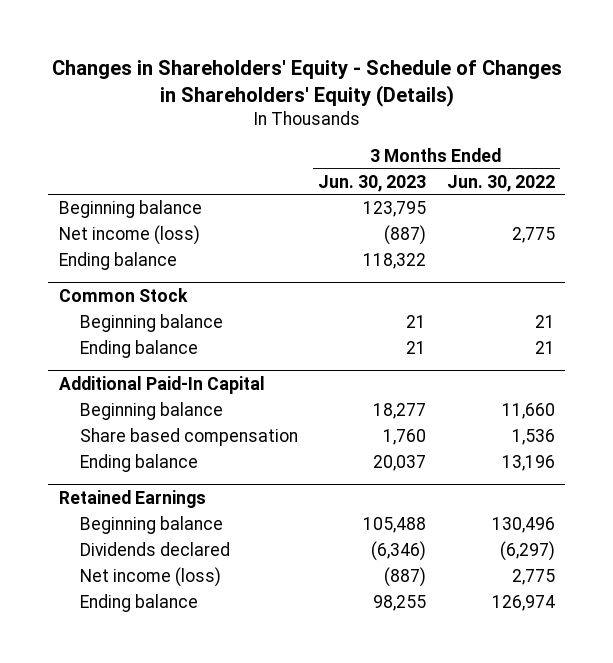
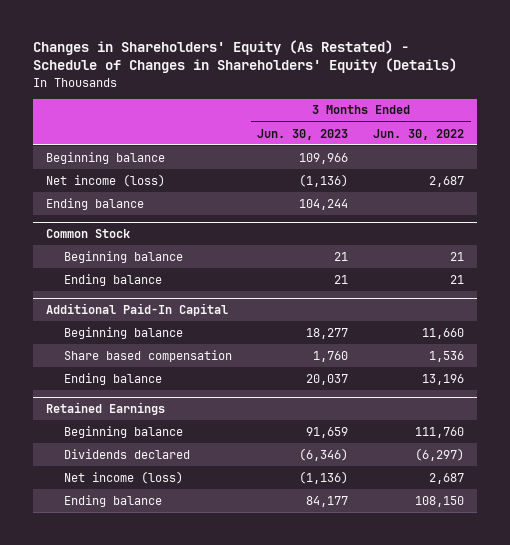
- Changes in Shareholders' Equity - Schedule of Changes in Shareholders' Equity (Details)
+ Changes in Shareholders' Equity (As Restated) - Schedule of Changes in Shareholders' Equity (Details)
- Beginning balance | 123,795 |
- Net income (loss) | (887) | 2,775
- Ending balance | 118,322 |
+ Beginning balance | 109,966 |
+ Net income (loss) | (1,136) | 2,687
+ Ending balance | 104,244 |
@ Retained Earnings
- Beginning balance | 105,488 | 130,496
+ Beginning balance | 91,659 | 111,760
- Net income (loss) | (887) | 2,775
- Ending balance | 98,255 | 126,974
+ Net income (loss) | (1,136) | 2,687
+ Ending balance | 84,177 | 108,150

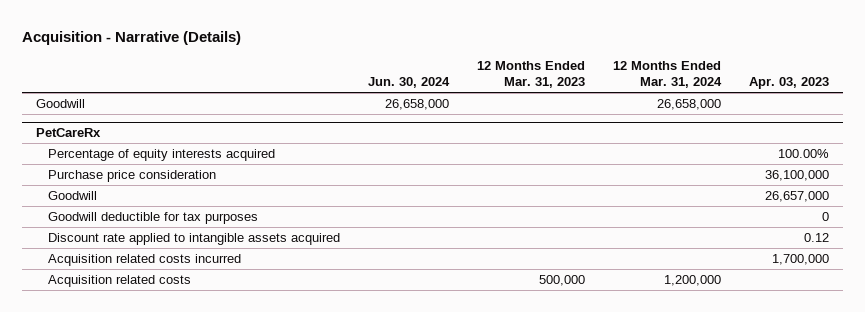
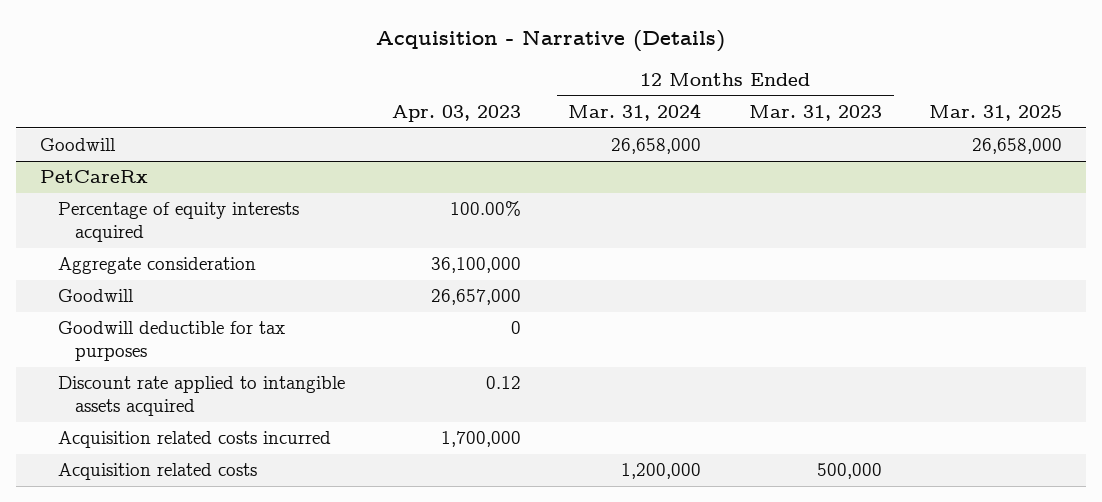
- | Jun. 30, 2024 | 12 Months Ended Mar. 31, 2023 | 12 Months Ended Mar. 31, 2024 | Apr. 03, 2023
+ | Apr. 03, 2023 | 12 Months Ended Mar. 31, 2024 | 12 Months Ended Mar. 31, 2023 | Mar. 31, 2025
@ PetCareRx
- Purchase price consideration | | | | 36,100,000
+ Aggregate consideration | 36,100,000 | | |

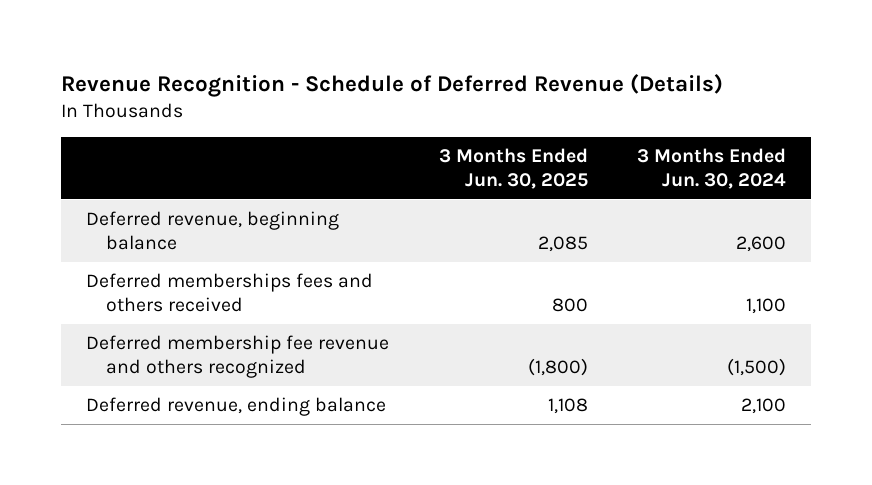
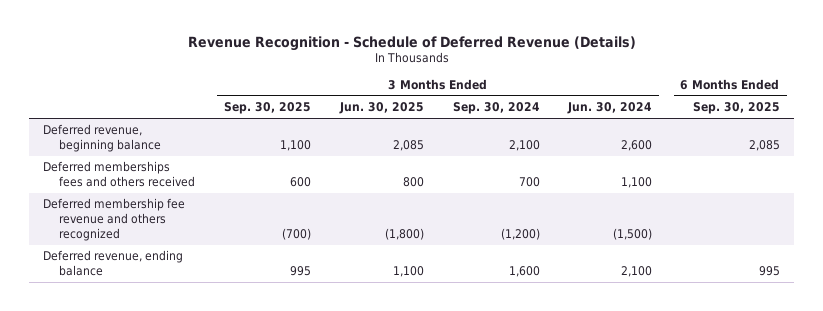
- | 3 Months Ended Jun. 30, 2025 | 3 Months Ended Jun. 30, 2024
+ | 3 Months Ended Sep. 30, 2025 | 3 Months Ended Jun. 30, 2025 | 3 Months Ended Sep. 30, 2024 | 3 Months Ended Jun. 30, 2024 | 6 Months Ended Sep. 30, 2025
- Deferred revenue, ending balance | 1,108 | 2,100
+ Deferred revenue, ending balance | 995 | 1,100 | 1,600 | 2,100 | 995

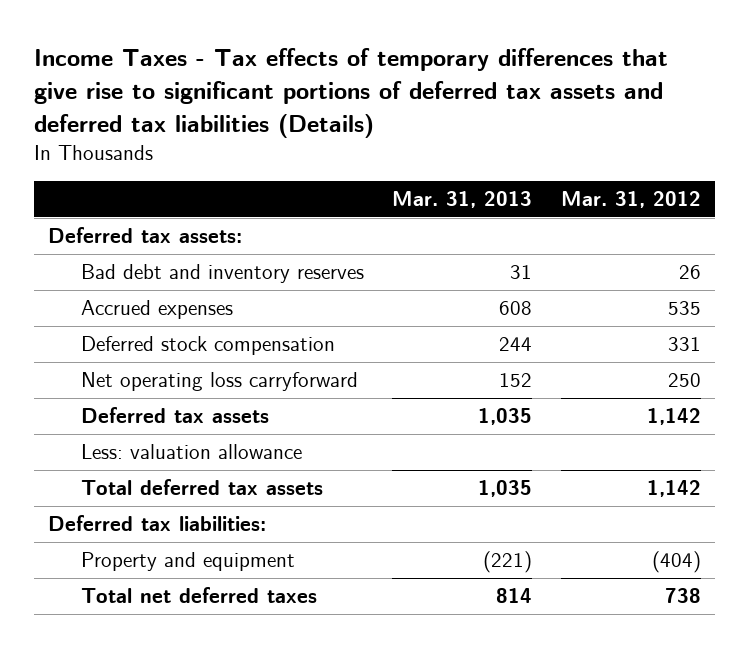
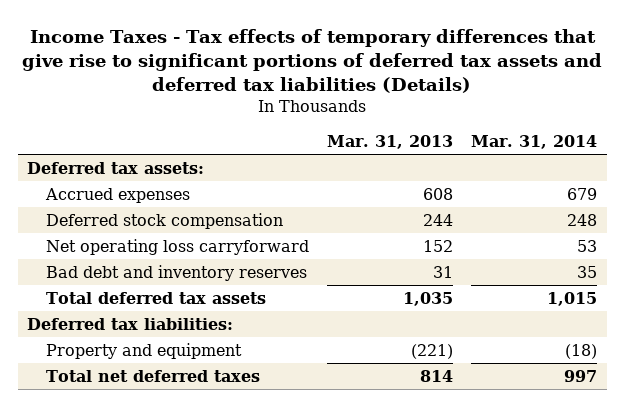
- | Mar. 31, 2013 | Mar. 31, 2012
+ | Mar. 31, 2013 | Mar. 31, 2014
- Deferred tax assets | 1,035 | 1,142
- Less: valuation allowance
moved down: Bad debt and inventory reserves | 31 | 35

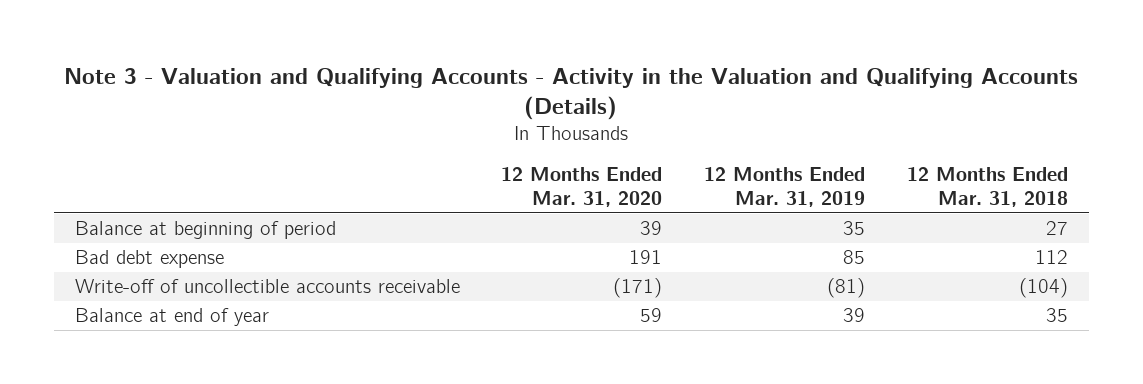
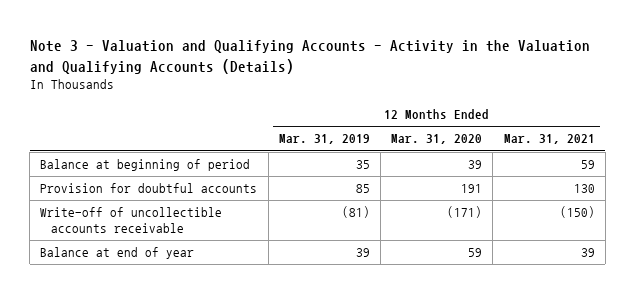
- | 12 Months Ended Mar. 31, 2020 | 12 Months Ended Mar. 31, 2019 | 12 Months Ended Mar. 31, 2018
+ | 12 Months Ended Mar. 31, 2019 | 12 Months Ended Mar. 31, 2020 | 12 Months Ended Mar. 31, 2021
- Bad debt expense | 191 | 85 | 112
+ Provision for doubtful accounts | 85 | 191 | 130

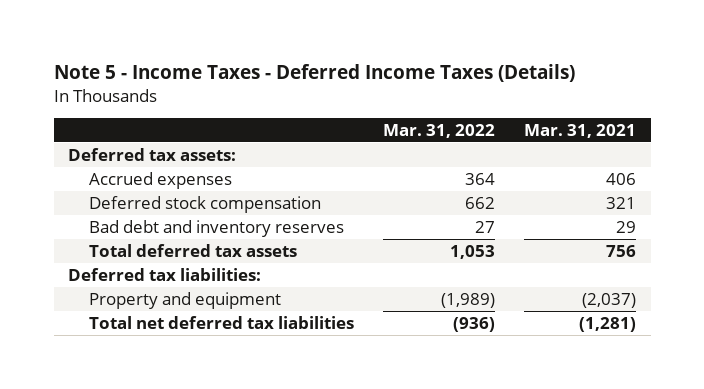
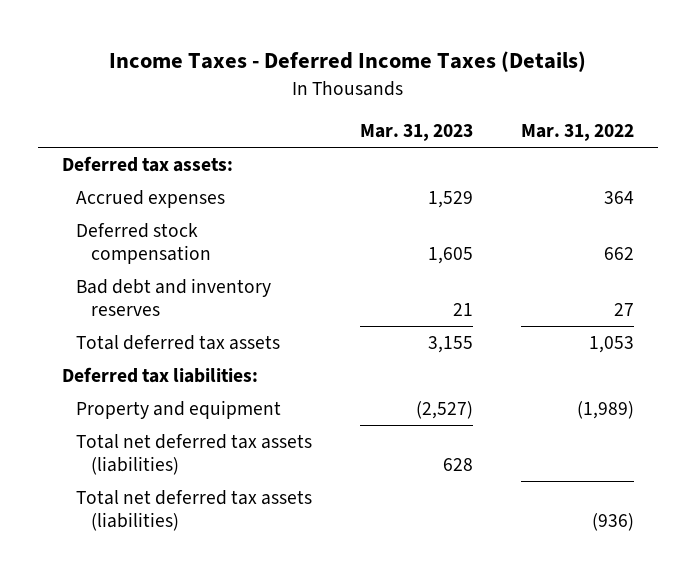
- Note 5 - Income Taxes - Deferred Income Taxes (Details)
+ Income Taxes - Deferred Income Taxes (Details)
- | Mar. 31, 2022 | Mar. 31, 2021
+ | Mar. 31, 2023 | Mar. 31, 2022
- Total net deferred tax liabilities | (936) | (1,281)
+ Total net deferred tax assets (liabilities) | 628 |
+ Total net deferred tax assets (liabilities) | | (936)

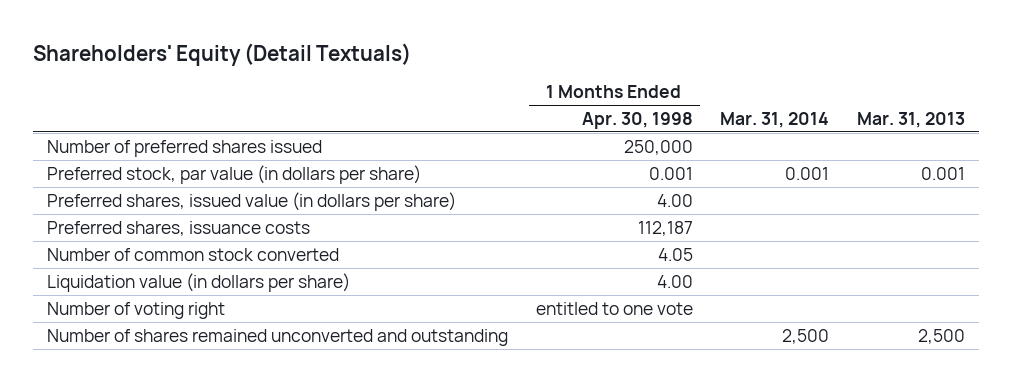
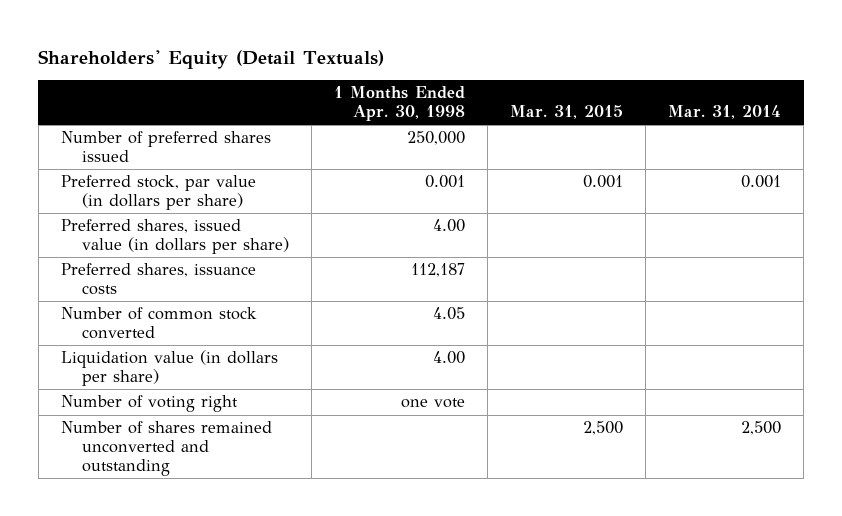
- | 1 Months Ended Apr. 30, 1998 | Mar. 31, 2014 | Mar. 31, 2013
+ | 1 Months Ended Apr. 30, 1998 | Mar. 31, 2015 | Mar. 31, 2014
- Number of voting right | entitled to one vote | |
+ Number of voting right | one vote | |

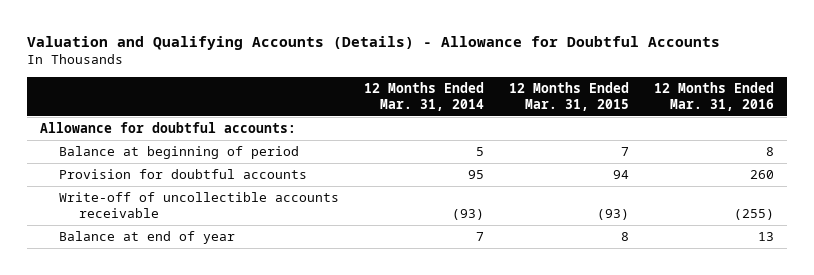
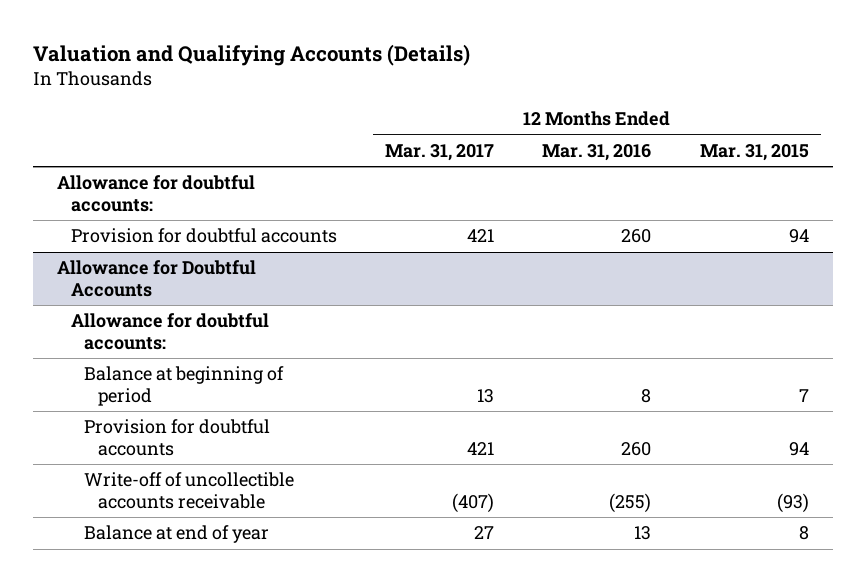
- Valuation and Qualifying Accounts (Details) - Allowance for Doubtful Accounts
+ Valuation and Qualifying Accounts (Details)
- | 12 Months Ended Mar. 31, 2014 | 12 Months Ended Mar. 31, 2015 | 12 Months Ended Mar. 31, 2016
+ | 12 Months Ended Mar. 31, 2017 | 12 Months Ended Mar. 31, 2016 | 12 Months Ended Mar. 31, 2015
+ Provision for doubtful accounts | 421 | 260 | 94
+ Allowance for Doubtful Accounts
+ Allowance for doubtful accounts:

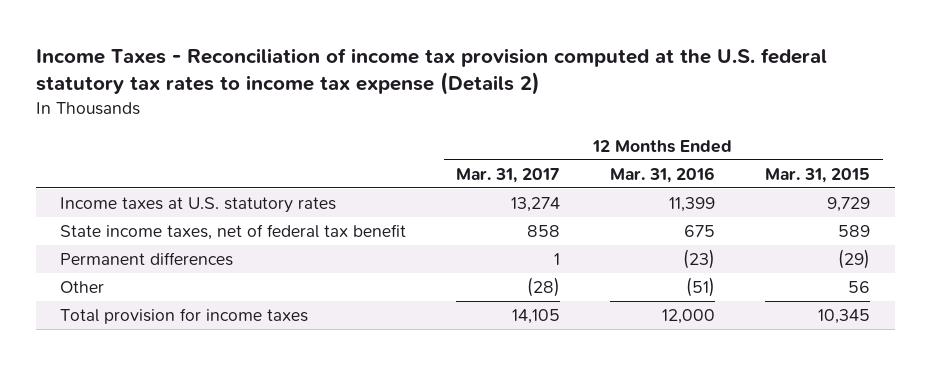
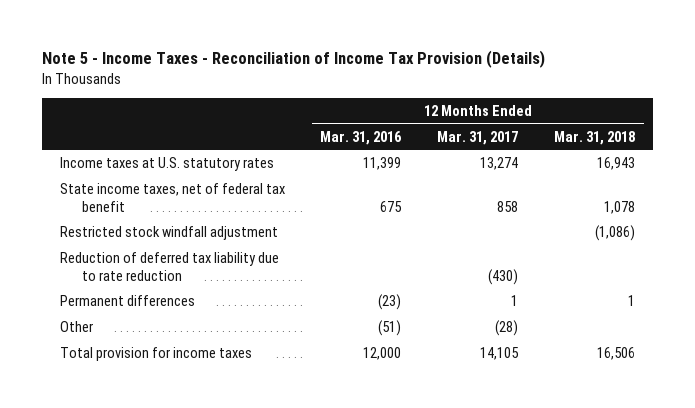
- Income Taxes - Reconciliation of income tax provision computed at the U.S. federal statutory tax rates to income tax expense (Details 2)
+ Note 5 - Income Taxes - Reconciliation of Income Tax Provision (Details)
- | 12 Months Ended Mar. 31, 2017 | 12 Months Ended Mar. 31, 2016 | 12 Months Ended Mar. 31, 2015
+ | 12 Months Ended Mar. 31, 2016 | 12 Months Ended Mar. 31, 2017 | 12 Months Ended Mar. 31, 2018
+ Restricted stock windfall adjustment | | | (1,086)
+ Reduction of deferred tax liability due to rate reduction | | (430) |

